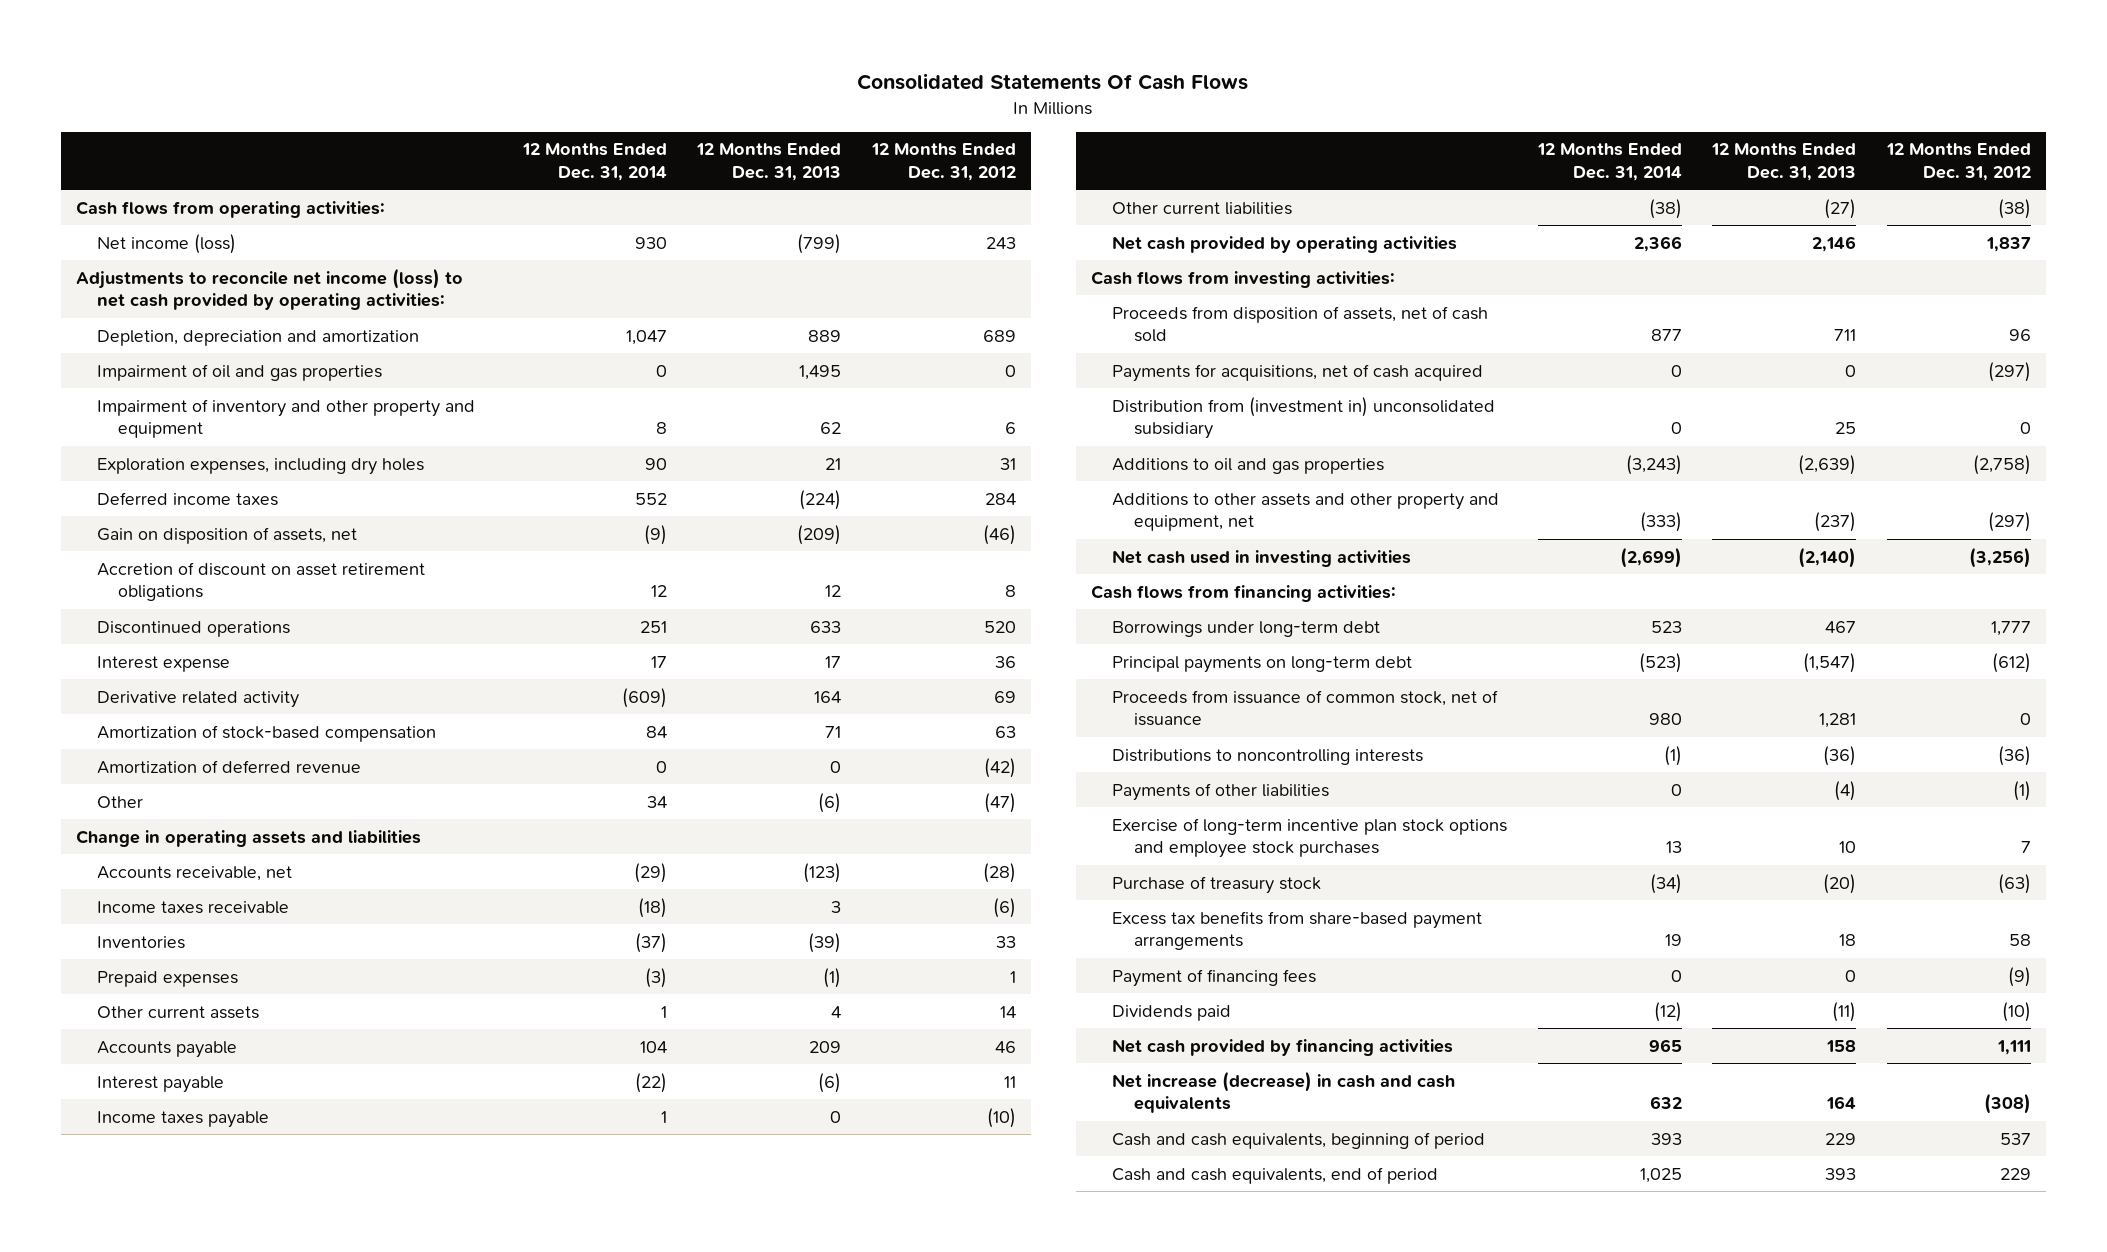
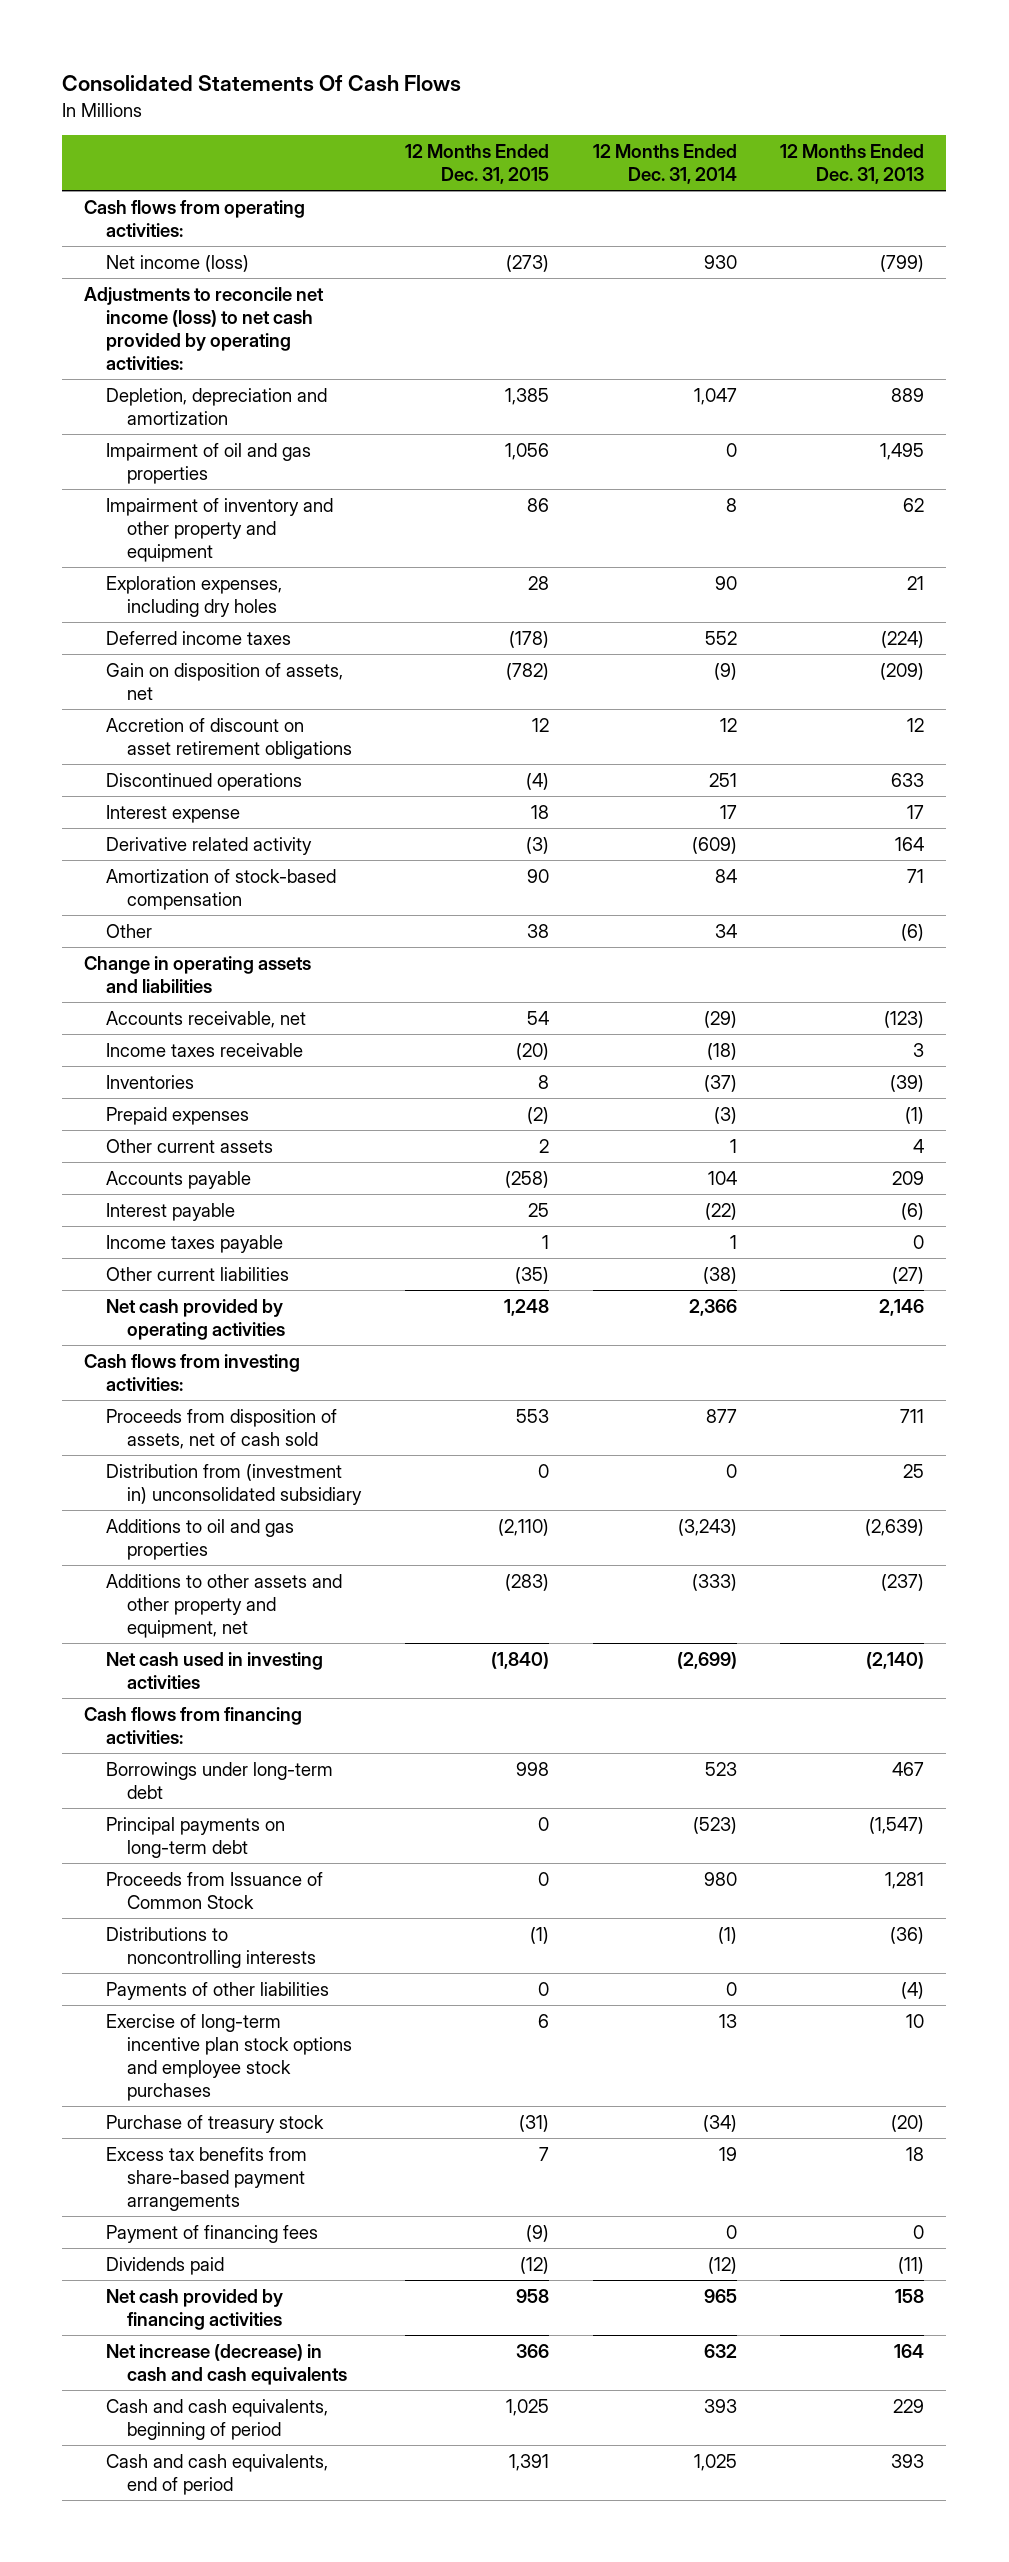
- | 12 Months Ended Dec. 31, 2014 | 12 Months Ended Dec. 31, 2013 | 12 Months Ended Dec. 31, 2012
+ | 12 Months Ended Dec. 31, 2015 | 12 Months Ended Dec. 31, 2014 | 12 Months Ended Dec. 31, 2013
- Amortization of deferred revenue | 0 | 0 | (42)
- Payments for acquisitions, net of cash acquired | 0 | 0 | (297)
- Proceeds from issuance of common stock, net of issuance | 980 | 1,281 | 0
+ Proceeds from Issuance of Common Stock | 0 | 980 | 1,281

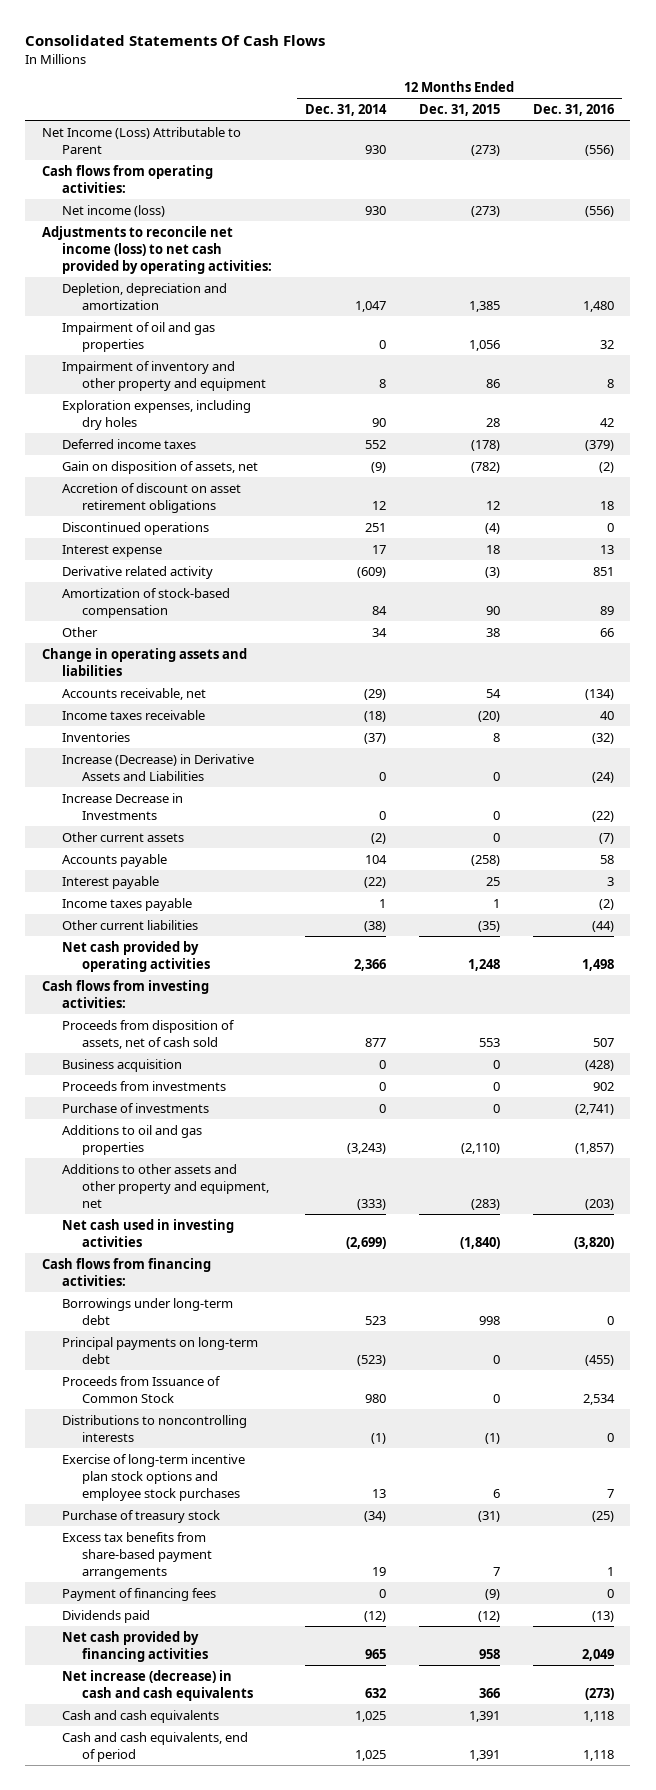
- | 12 Months Ended Dec. 31, 2015 | 12 Months Ended Dec. 31, 2014 | 12 Months Ended Dec. 31, 2013
+ | 12 Months Ended Dec. 31, 2014 | 12 Months Ended Dec. 31, 2015 | 12 Months Ended Dec. 31, 2016
+ Net Income (Loss) Attributable to Parent | 930 | (273) | (556)
- Prepaid expenses | (2) | (3) | (1)
- Other current assets | 2 | 1 | 4
+ Increase (Decrease) in Derivative Assets and Liabilities | 0 | 0 | (24)
+ Increase Decrease in Investments | 0 | 0 | (22)
+ Other current assets | (2) | 0 | (7)
- Distribution from (investment in) unconsolidated subsidiary | 0 | 0 | 25
+ Business acquisition | 0 | 0 | (428)
+ Proceeds from investments | 0 | 0 | 902
+ Purchase of investments | 0 | 0 | (2,741)
- Payments of other liabilities | 0 | 0 | (4)
- Cash and cash equivalents, beginning of period | 1,025 | 393 | 229
+ Cash and cash equivalents | 1,025 | 1,391 | 1,118

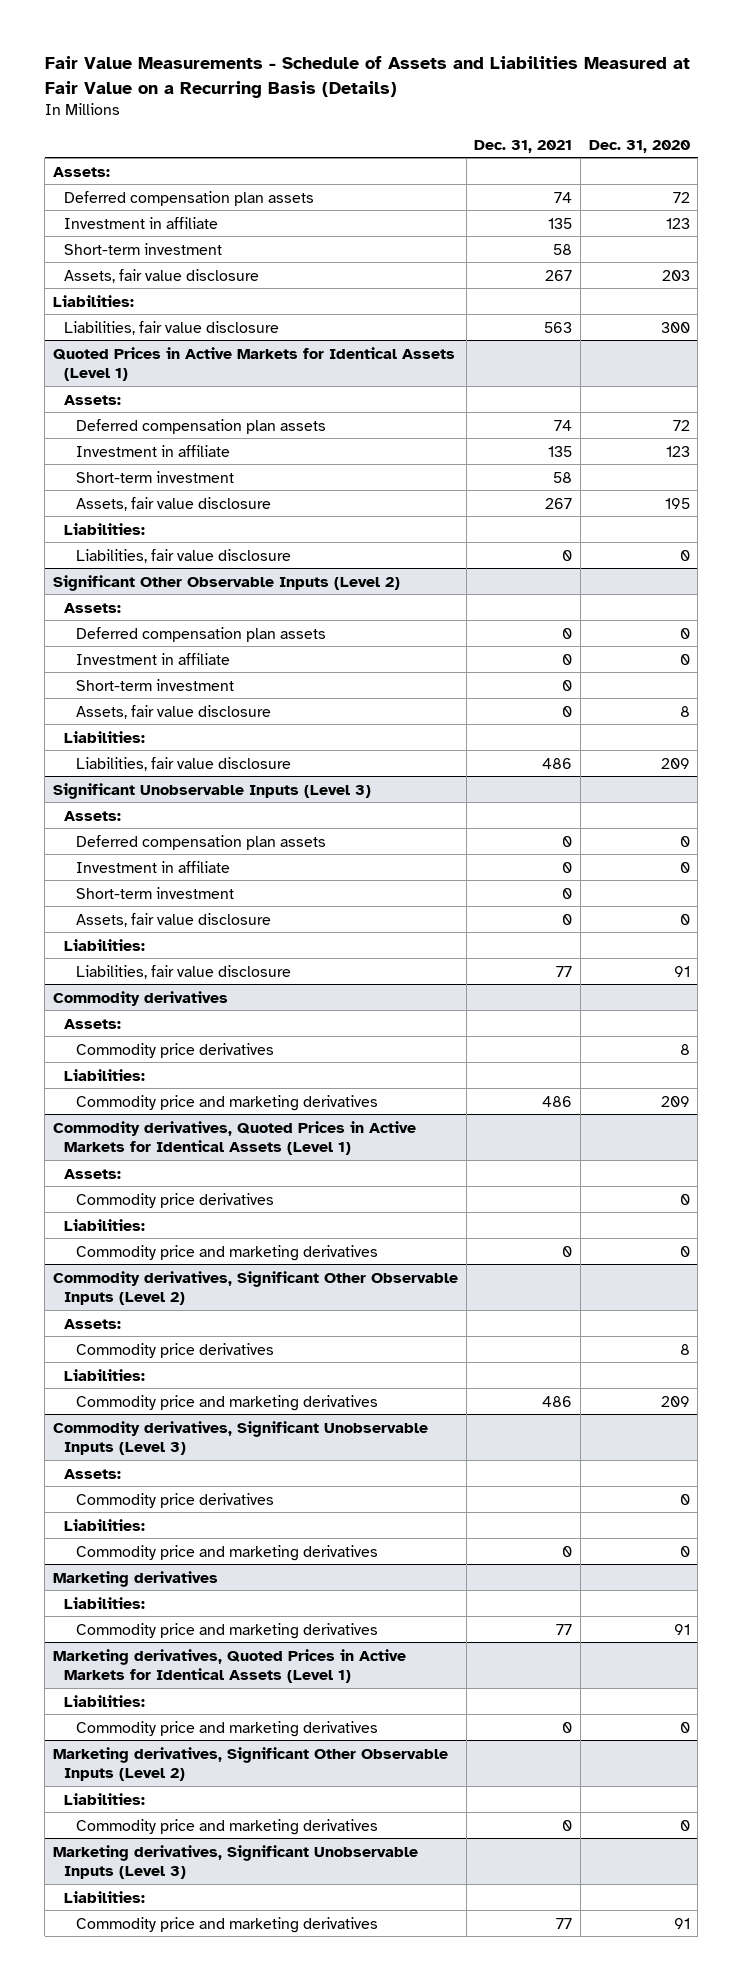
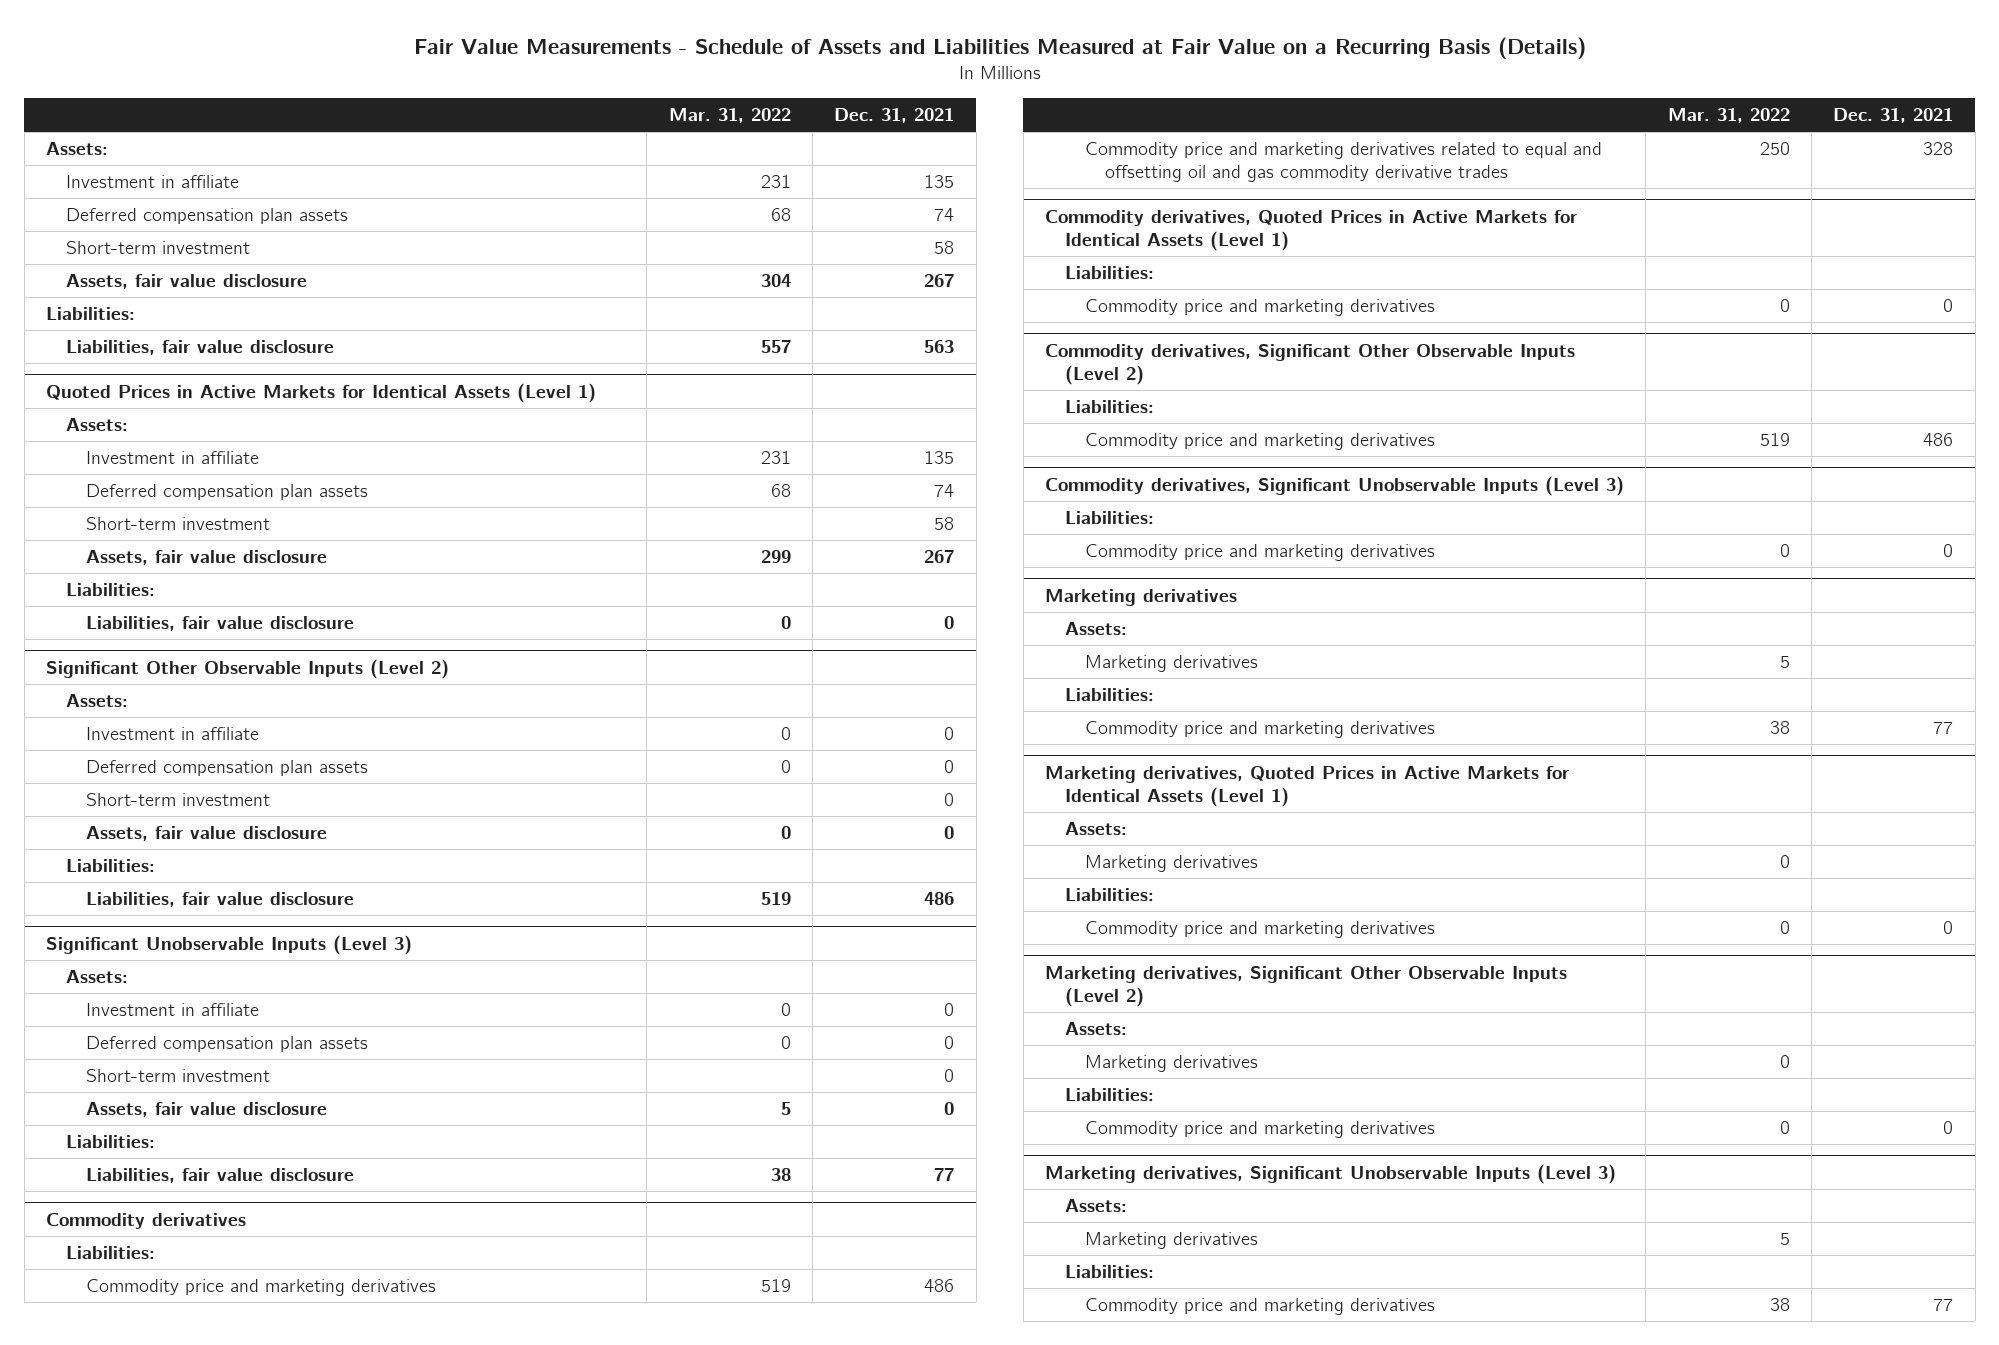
- | Dec. 31, 2021 | Dec. 31, 2020
+ | Mar. 31, 2022 | Dec. 31, 2021
moved down: Deferred compensation plan assets | 68 | 74
@ Quoted Prices in Active Markets for Identical Assets (Level 1)
moved down: Deferred compensation plan assets | 68 | 74
@ Significant Other Observable Inputs (Level 2)
moved down: Deferred compensation plan assets | 0 | 0
@ Significant Unobservable Inputs (Level 3)
moved down: Deferred compensation plan assets | 0 | 0
@ Commodity derivatives
- Assets:
- Commodity price derivatives | | 8
+ Commodity price and marketing derivatives related to equal and offsetting oil and gas commodity derivative trades | 250 | 328
@ Commodity derivatives, Quoted Prices in Active Markets for Identical Assets (Level 1)
- Assets:
- Commodity price derivatives | | 0
@ Commodity derivatives, Significant Other Observable Inputs (Level 2)
- Assets:
- Commodity price derivatives | | 8
@ Commodity derivatives, Significant Unobservable Inputs (Level 3)
- Assets:
- Commodity price derivatives | | 0
@ Marketing derivatives
+ Assets:
+ Marketing derivatives | 5 |
@ Marketing derivatives, Quoted Prices in Active Markets for Identical Assets (Level 1)
+ Assets:
+ Marketing derivatives | 0 |
@ Marketing derivatives, Significant Other Observable Inputs (Level 2)
+ Assets:
+ Marketing derivatives | 0 |
@ Marketing derivatives, Significant Unobservable Inputs (Level 3)
+ Assets:
+ Marketing derivatives | 5 |

